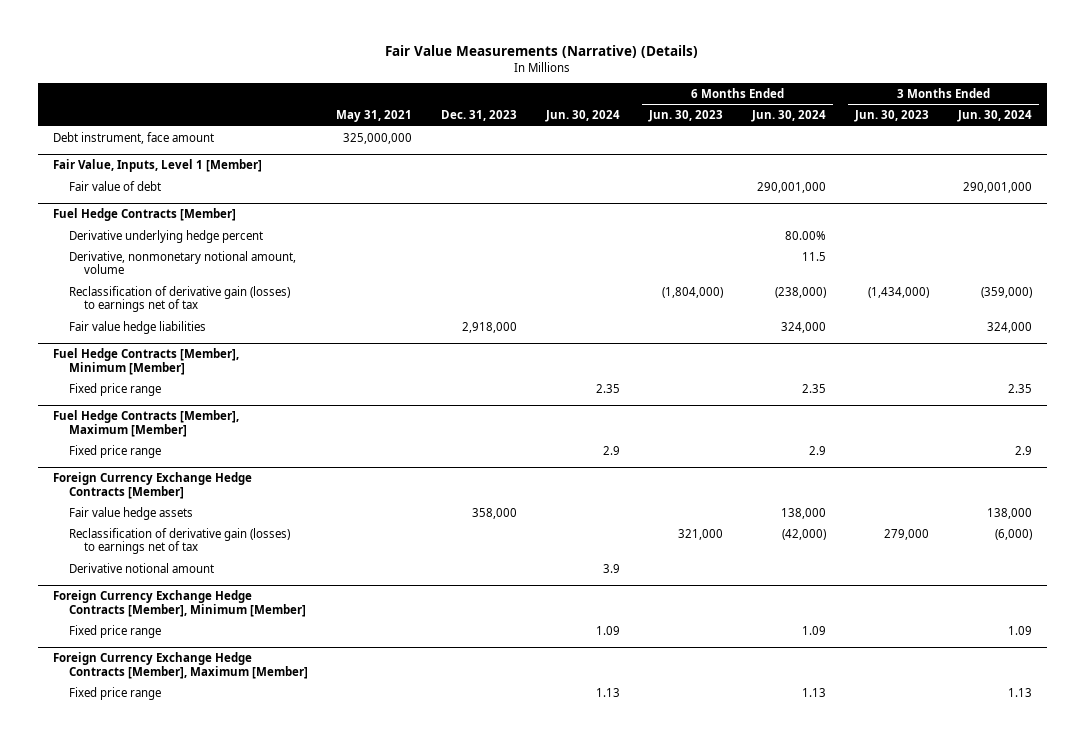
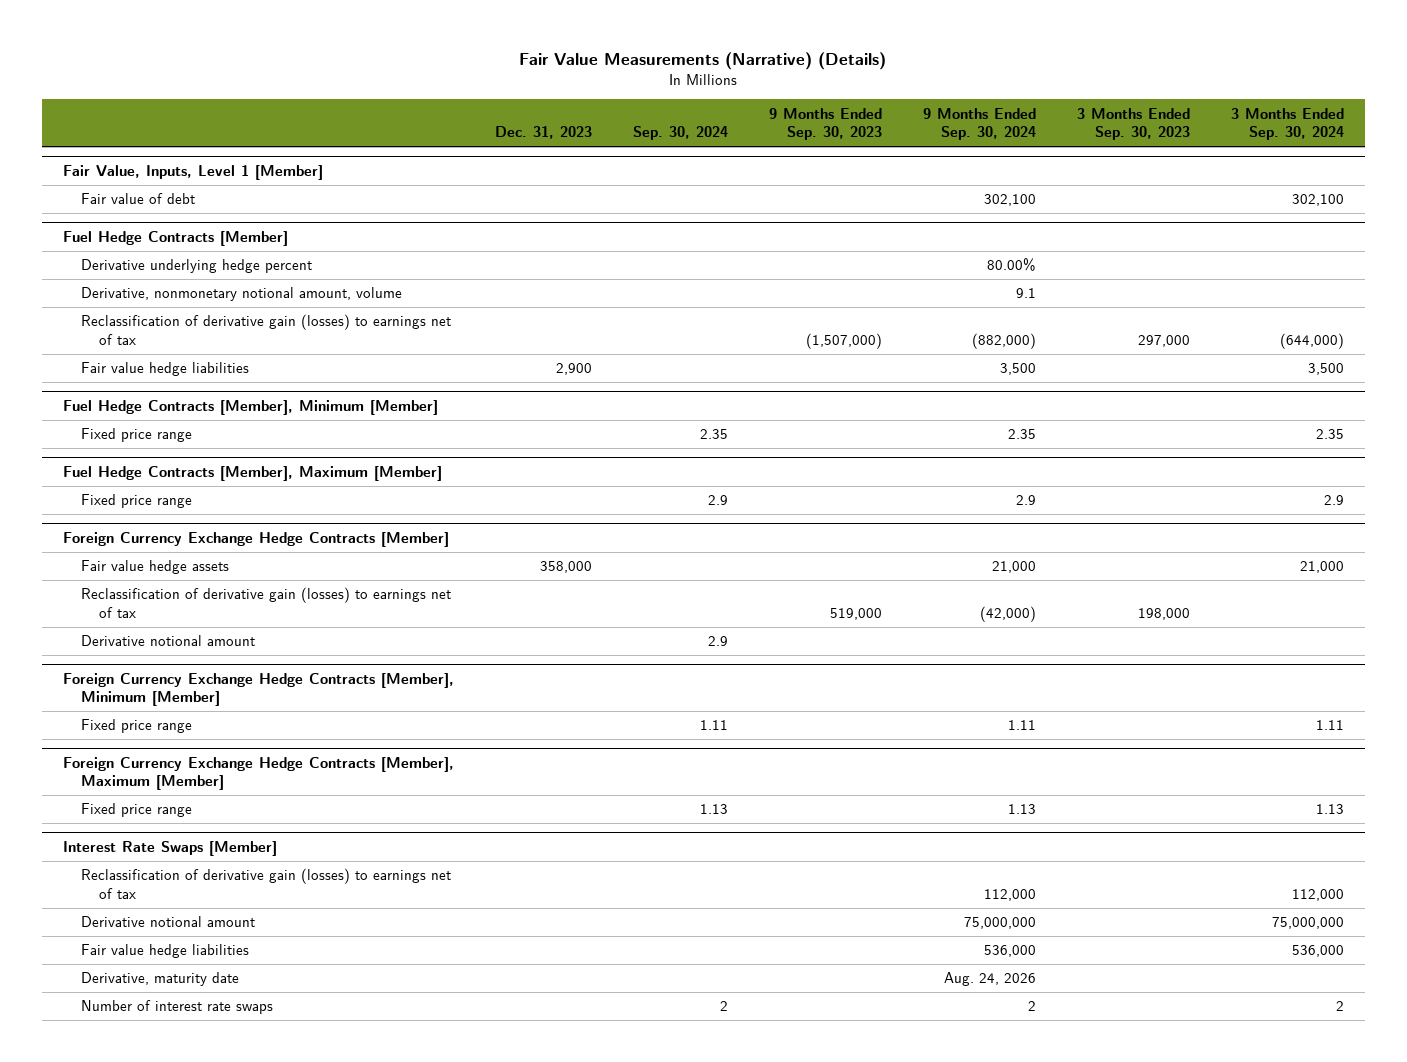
- | May 31, 2021 | Dec. 31, 2023 | Jun. 30, 2024 | 6 Months Ended Jun. 30, 2023 | 6 Months Ended Jun. 30, 2024 | 3 Months Ended Jun. 30, 2023 | 3 Months Ended Jun. 30, 2024
+ | Dec. 31, 2023 | Sep. 30, 2024 | 9 Months Ended Sep. 30, 2023 | 9 Months Ended Sep. 30, 2024 | 3 Months Ended Sep. 30, 2023 | 3 Months Ended Sep. 30, 2024
- Debt instrument, face amount | 325,000,000 | | | | | |
@ Fuel Hedge Contracts [Member]
- Fair value hedge liabilities | | 2,918,000 | | | 324,000 | | 324,000
+ Fair value hedge liabilities | 2,900 | | | 3,500 | | 3,500
+ Interest Rate Swaps [Member]
+ Reclassification of derivative gain (losses) to earnings net of tax | | | | 112,000 | | 112,000
+ Derivative notional amount | | | | 75,000,000 | | 75,000,000
+ Fair value hedge liabilities | | | | 536,000 | | 536,000
+ Derivative, maturity date | | | | Aug. 24, 2026 | |
+ Number of interest rate swaps | | 2 | | 2 | | 2

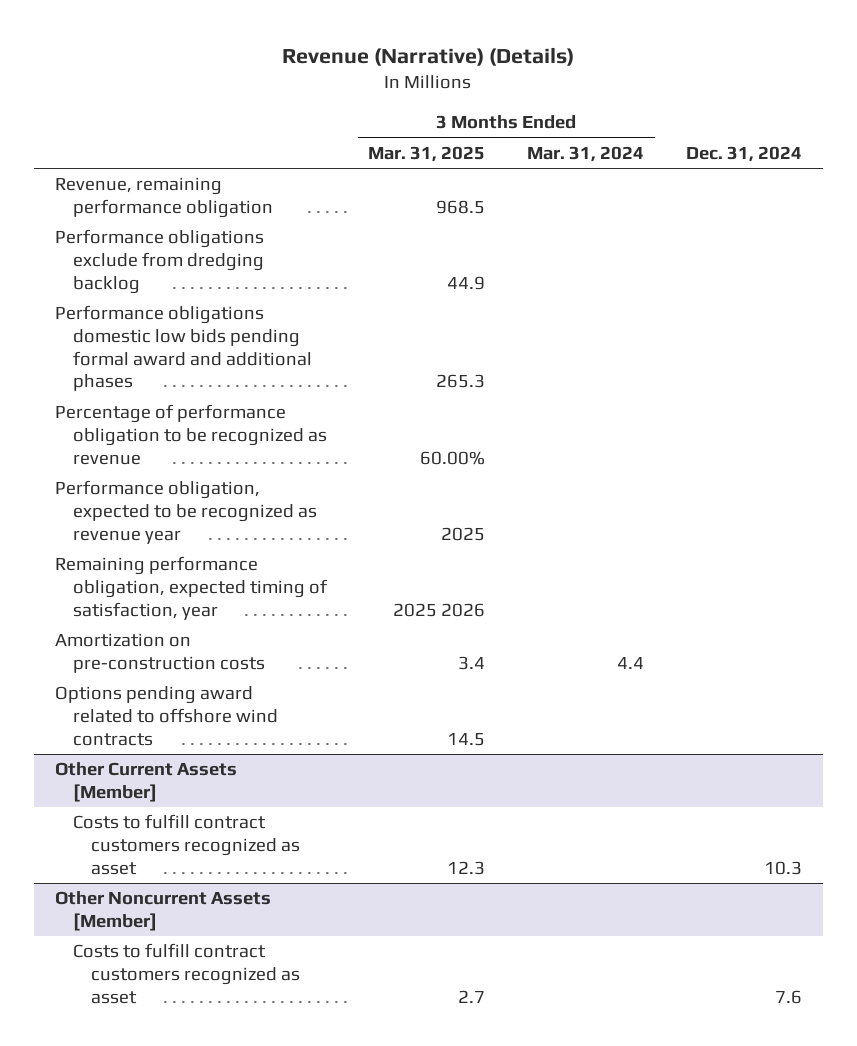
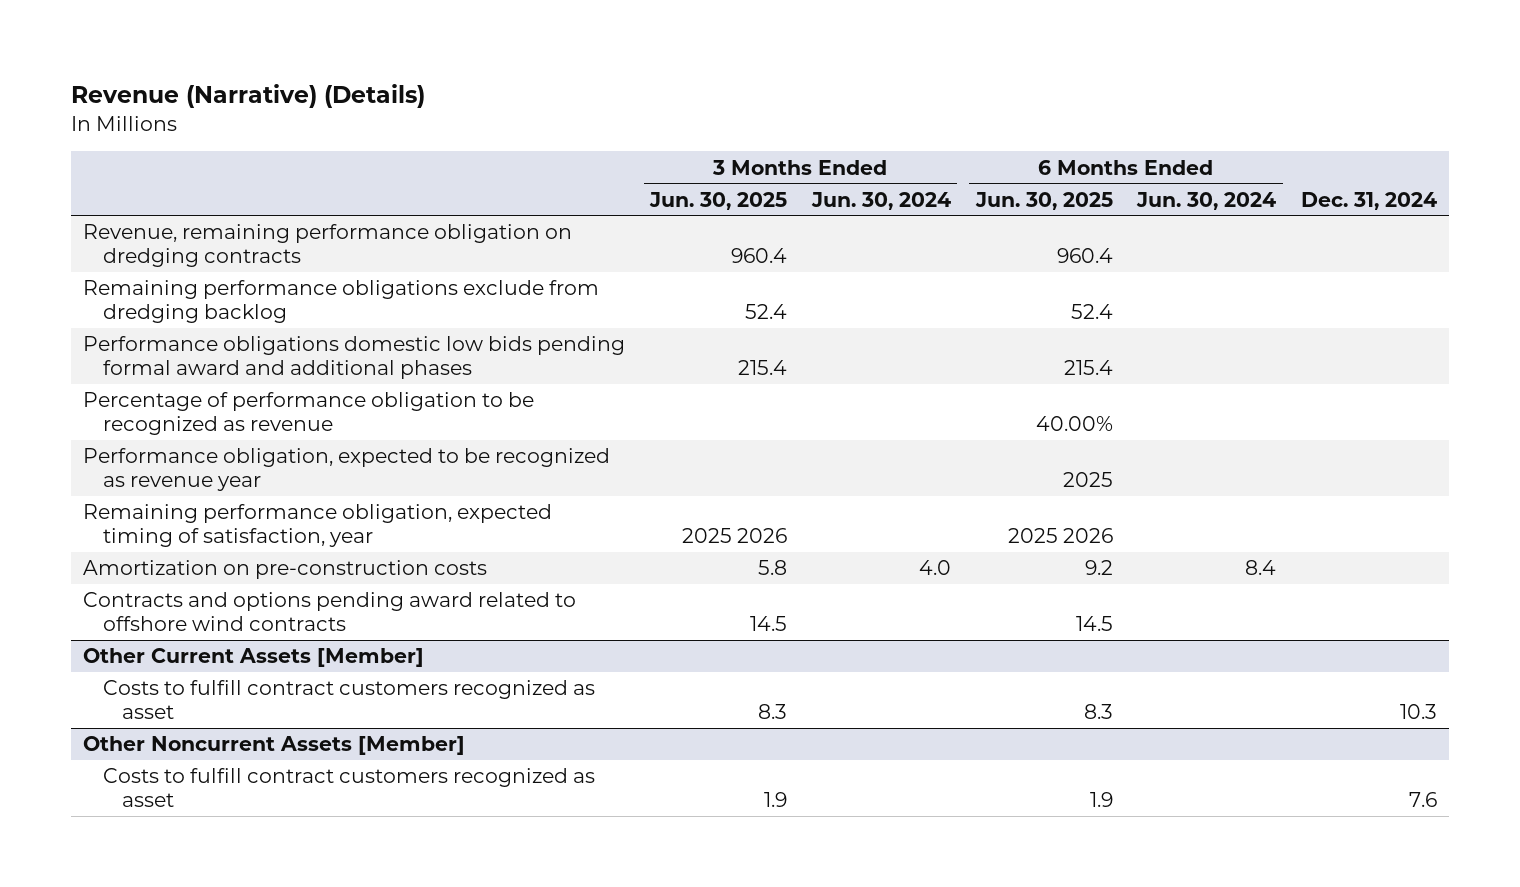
- | 3 Months Ended Mar. 31, 2025 | 3 Months Ended Mar. 31, 2024 | Dec. 31, 2024
+ | 3 Months Ended Jun. 30, 2025 | 3 Months Ended Jun. 30, 2024 | 6 Months Ended Jun. 30, 2025 | 6 Months Ended Jun. 30, 2024 | Dec. 31, 2024
- Revenue, remaining performance obligation | 968.5 | |
- Performance obligations exclude from dredging backlog | 44.9 | |
+ Revenue, remaining performance obligation on dredging contracts | 960.4 | | 960.4 | |
+ Remaining performance obligations exclude from dredging backlog | 52.4 | | 52.4 | |
- Options pending award related to offshore wind contracts | 14.5 | |
+ Contracts and options pending award related to offshore wind contracts | 14.5 | | 14.5 | |

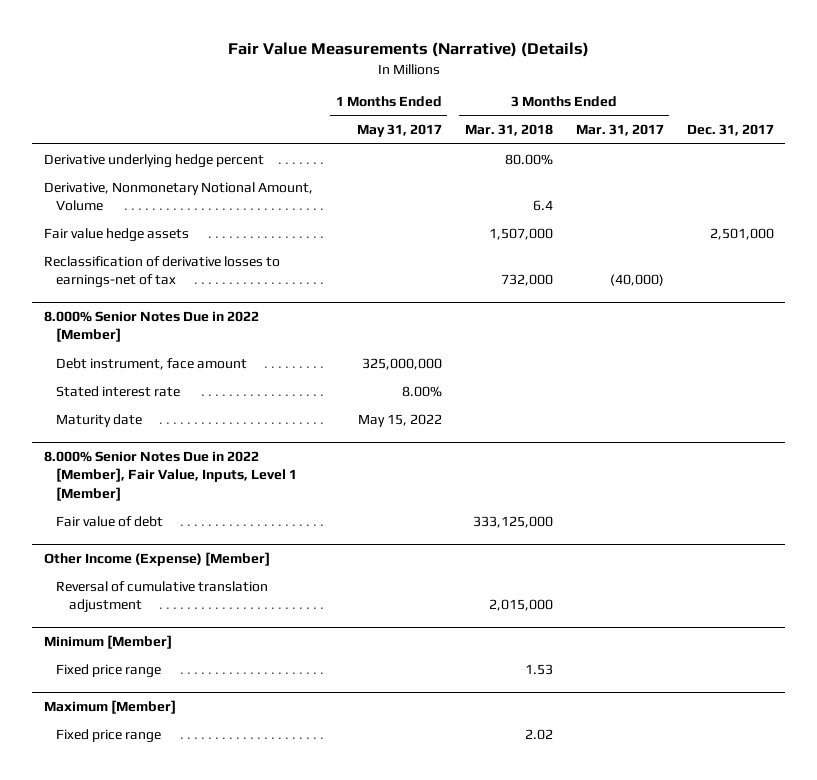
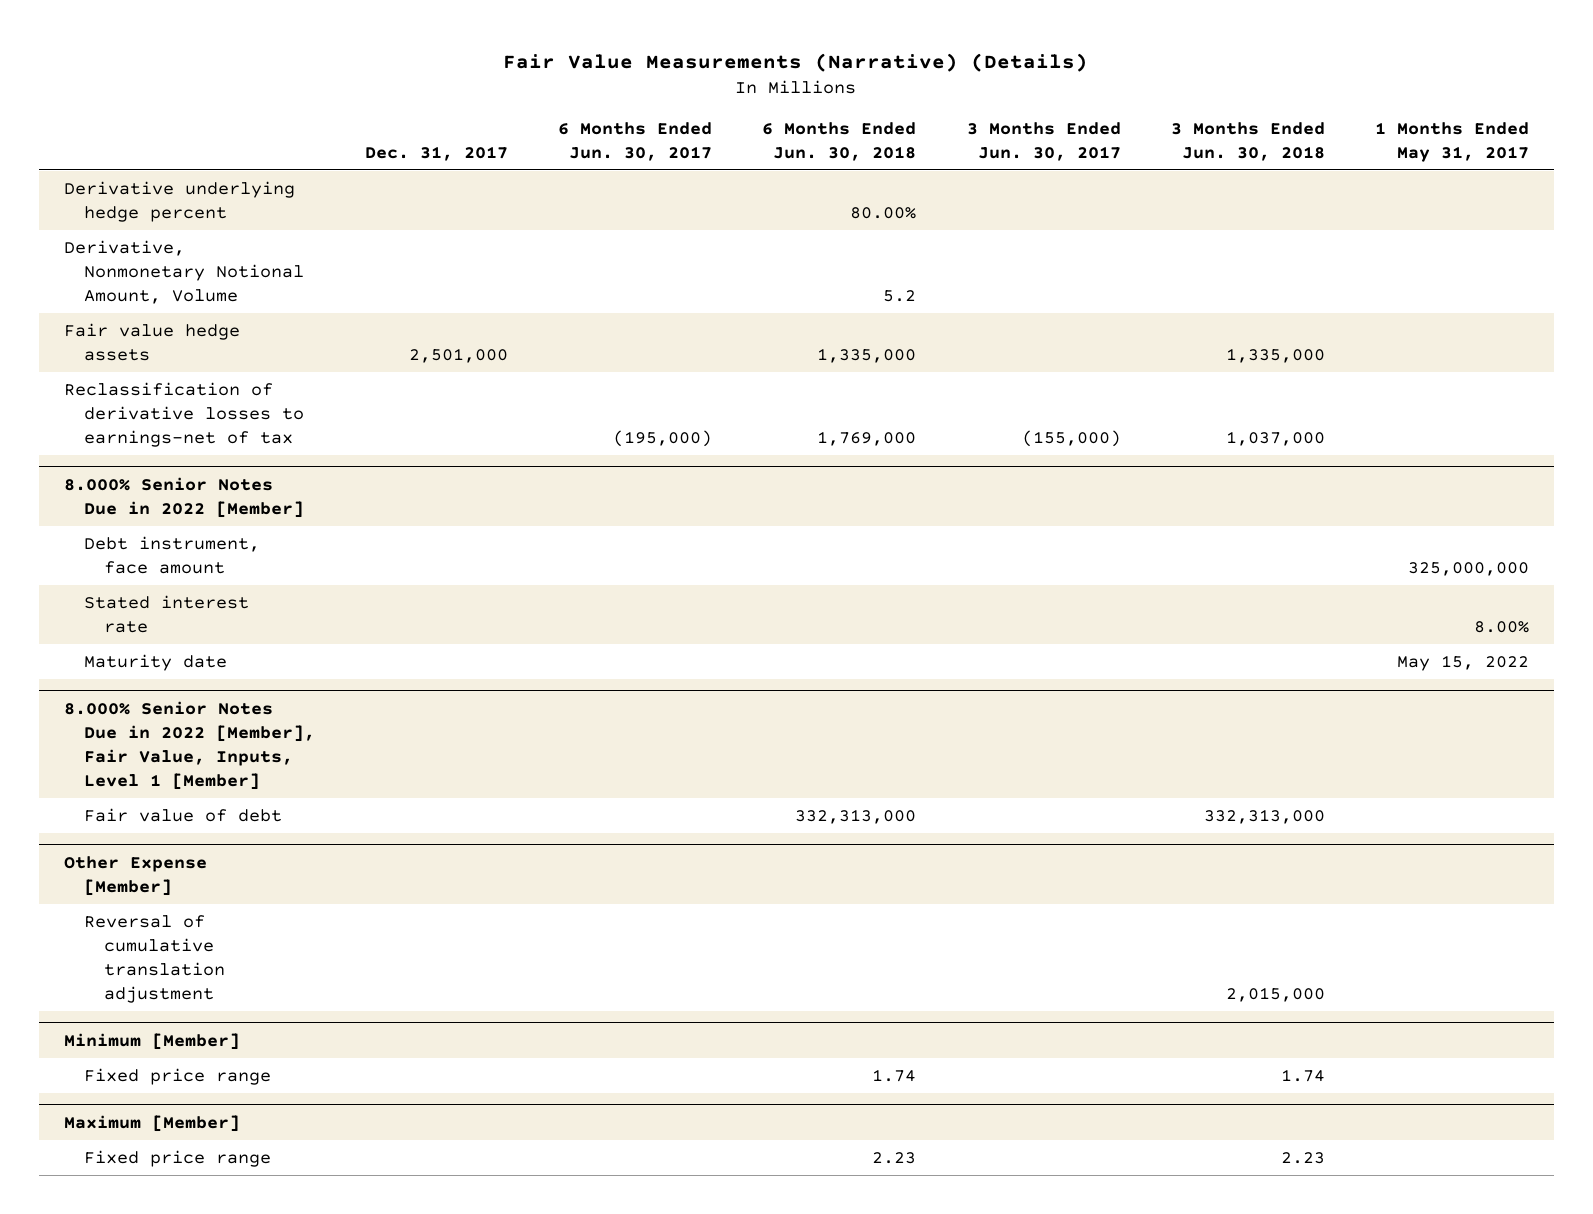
- | 1 Months Ended May 31, 2017 | 3 Months Ended Mar. 31, 2018 | 3 Months Ended Mar. 31, 2017 | Dec. 31, 2017
+ | Dec. 31, 2017 | 6 Months Ended Jun. 30, 2017 | 6 Months Ended Jun. 30, 2018 | 3 Months Ended Jun. 30, 2017 | 3 Months Ended Jun. 30, 2018 | 1 Months Ended May 31, 2017
- Other Income (Expense) [Member]
+ Other Expense [Member]

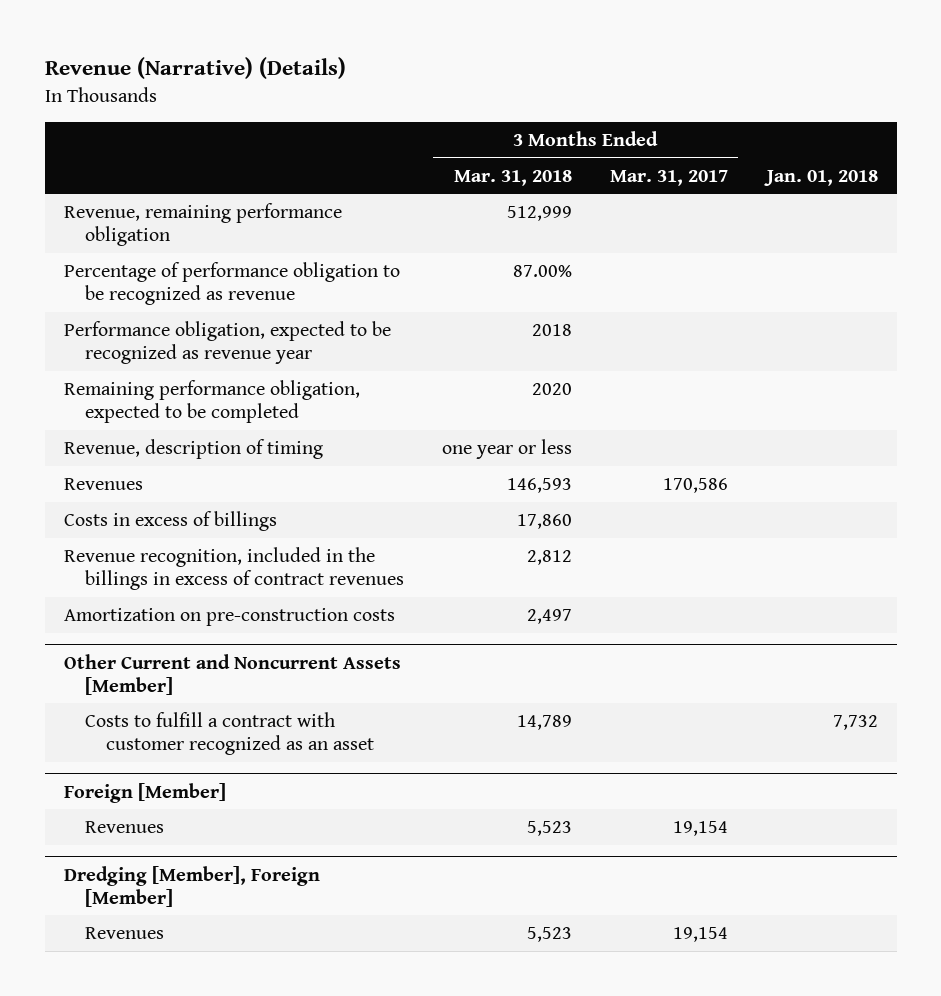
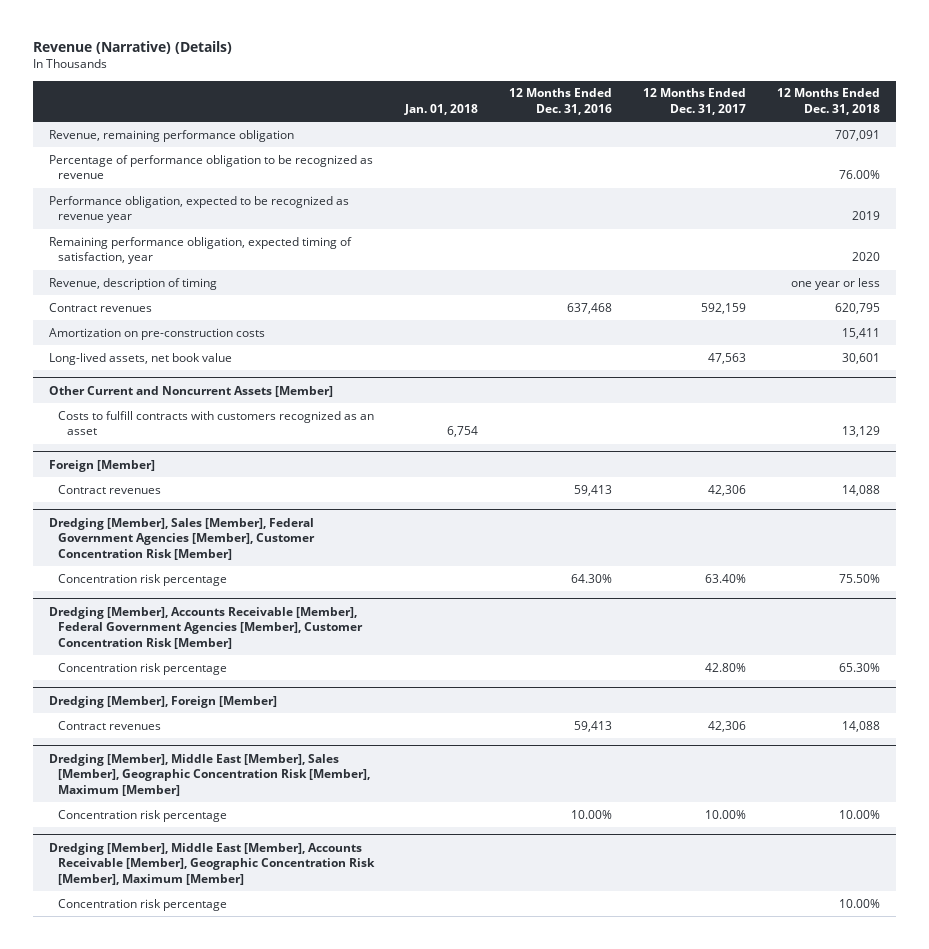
- | 3 Months Ended Mar. 31, 2018 | 3 Months Ended Mar. 31, 2017 | Jan. 01, 2018
+ | Jan. 01, 2018 | 12 Months Ended Dec. 31, 2016 | 12 Months Ended Dec. 31, 2017 | 12 Months Ended Dec. 31, 2018
- Remaining performance obligation, expected to be completed | 2020 | |
+ Remaining performance obligation, expected timing of satisfaction, year | | | | 2020
- Revenues | 146,593 | 170,586 |
- Costs in excess of billings | 17,860 | |
- Revenue recognition, included in the billings in excess of contract revenues | 2,812 | |
+ Contract revenues | | 637,468 | 592,159 | 620,795
+ Long-lived assets, net book value | | | 47,563 | 30,601
@ Other Current and Noncurrent Assets [Member]
- Costs to fulfill a contract with customer recognized as an asset | 14,789 | | 7,732
+ Costs to fulfill contracts with customers recognized as an asset | 6,754 | | | 13,129
@ Foreign [Member]
- Revenues | 5,523 | 19,154 |
+ Contract revenues | | 59,413 | 42,306 | 14,088
+ Dredging [Member], Sales [Member], Federal Government Agencies [Member], Customer Concentration Risk [Member]
+ Concentration risk percentage | | 64.30% | 63.40% | 75.50%
+ Dredging [Member], Accounts Receivable [Member], Federal Government Agencies [Member], Customer Concentration Risk [Member]
+ Concentration risk percentage | | | 42.80% | 65.30%
@ Dredging [Member], Foreign [Member]
- Revenues | 5,523 | 19,154 |
+ Contract revenues | | 59,413 | 42,306 | 14,088
+ Dredging [Member], Middle East [Member], Sales [Member], Geographic Concentration Risk [Member], Maximum [Member]
+ Concentration risk percentage | | 10.00% | 10.00% | 10.00%
+ Dredging [Member], Middle East [Member], Accounts Receivable [Member], Geographic Concentration Risk [Member], Maximum [Member]
+ Concentration risk percentage | | | | 10.00%

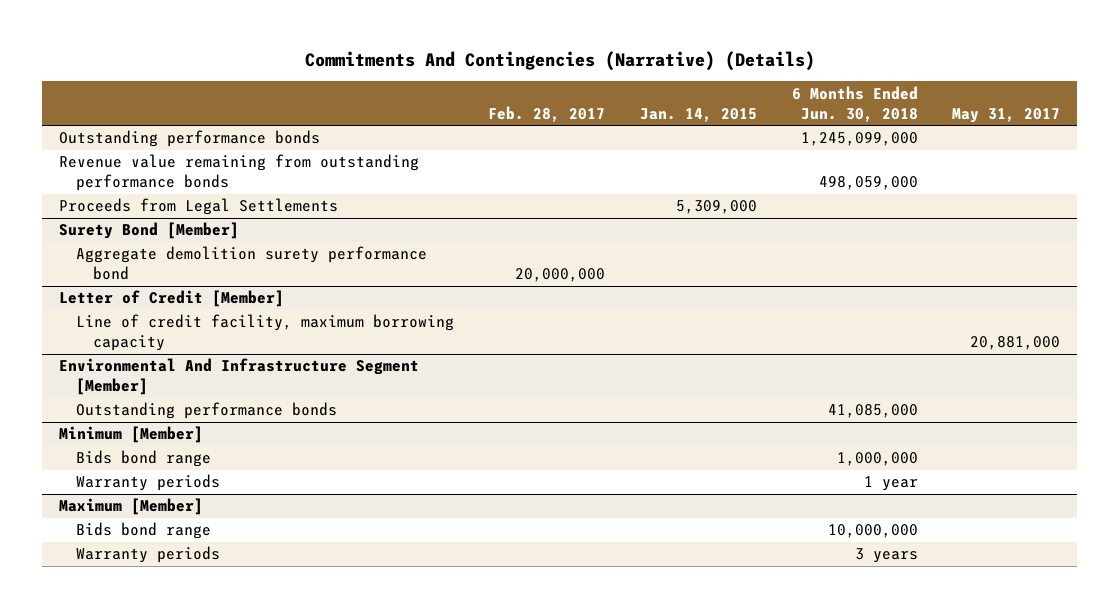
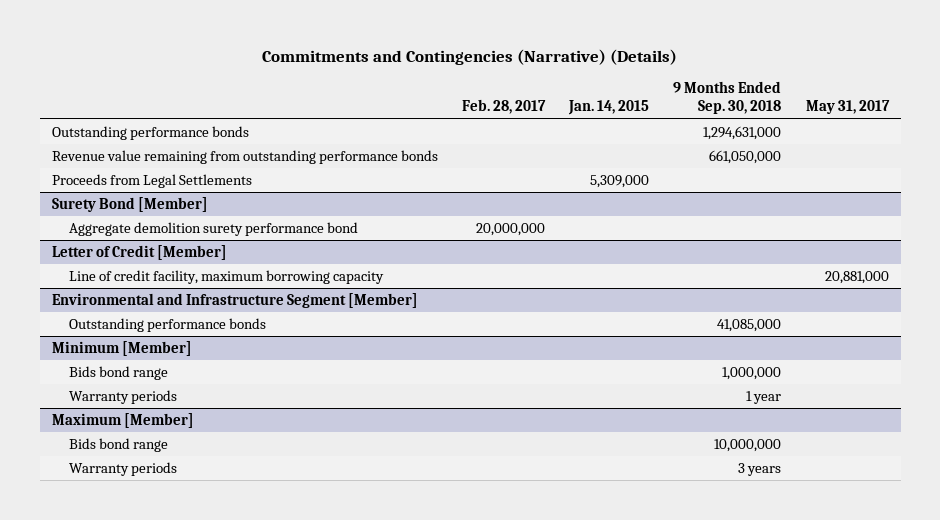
- Commitments And Contingencies (Narrative) (Details)
+ Commitments and Contingencies (Narrative) (Details)
- | Feb. 28, 2017 | Jan. 14, 2015 | 6 Months Ended Jun. 30, 2018 | May 31, 2017
+ | Feb. 28, 2017 | Jan. 14, 2015 | 9 Months Ended Sep. 30, 2018 | May 31, 2017
- Environmental And Infrastructure Segment [Member]
+ Environmental and Infrastructure Segment [Member]

